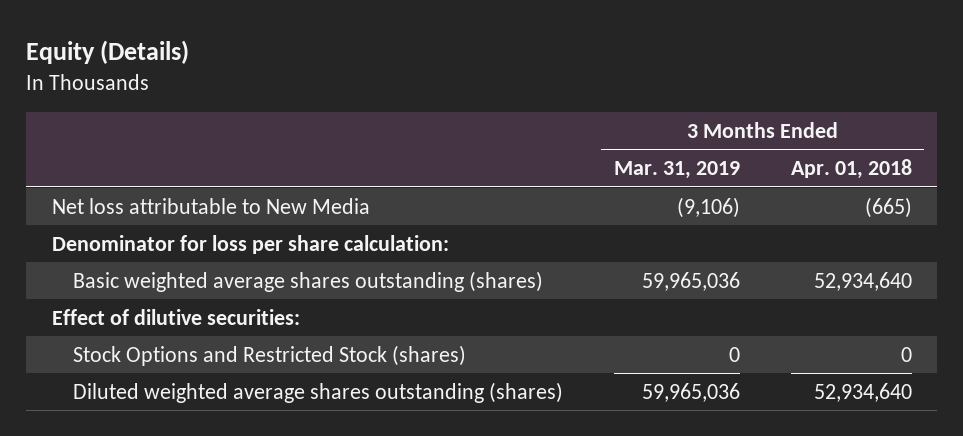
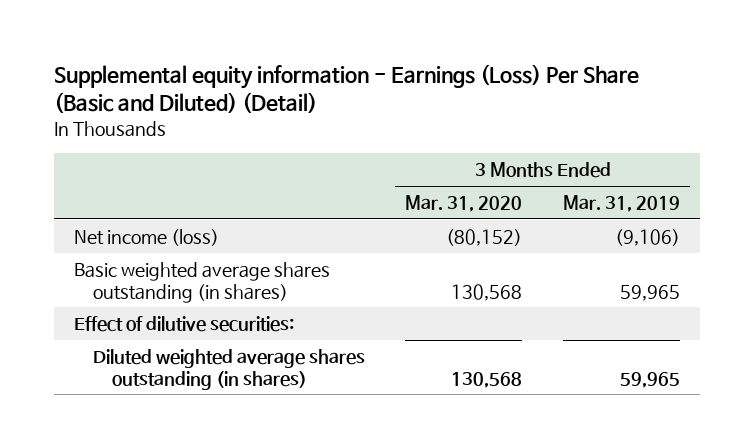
- Equity (Details)
+ Supplemental equity information - Earnings (Loss) Per Share (Basic and Diluted) (Detail)
- | 3 Months Ended Mar. 31, 2019 | 3 Months Ended Apr. 01, 2018
+ | 3 Months Ended Mar. 31, 2020 | 3 Months Ended Mar. 31, 2019
- Net loss attributable to New Media | (9,106) | (665)
- Denominator for loss per share calculation:
- Basic weighted average shares outstanding (shares) | 59,965,036 | 52,934,640
+ Net income (loss) | (80,152) | (9,106)
+ Basic weighted average shares outstanding (in shares) | 130,568 | 59,965
- Stock Options and Restricted Stock (shares) | 0 | 0
- Diluted weighted average shares outstanding (shares) | 59,965,036 | 52,934,640
+ Diluted weighted average shares outstanding (in shares) | 130,568 | 59,965

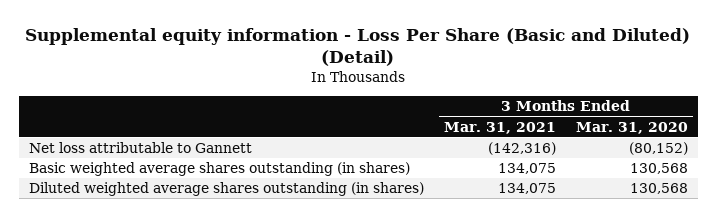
- Supplemental equity information - Earnings (Loss) Per Share (Basic and Diluted) (Detail)
+ Supplemental equity information - Loss Per Share (Basic and Diluted) (Detail)
- | 3 Months Ended Mar. 31, 2020 | 3 Months Ended Mar. 31, 2019
+ | 3 Months Ended Mar. 31, 2021 | 3 Months Ended Mar. 31, 2020
- Net income (loss) | (80,152) | (9,106)
+ Net loss attributable to Gannett | (142,316) | (80,152)
- Effect of dilutive securities:

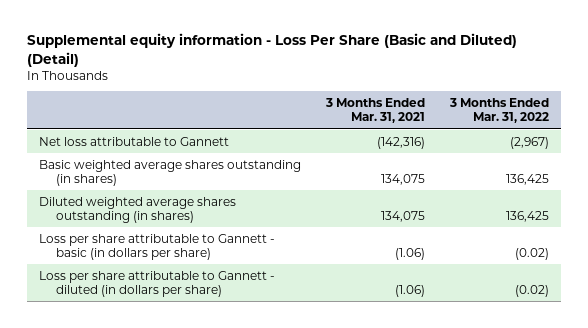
- | 3 Months Ended Mar. 31, 2021 | 3 Months Ended Mar. 31, 2020
+ | 3 Months Ended Mar. 31, 2021 | 3 Months Ended Mar. 31, 2022
+ Loss per share attributable to Gannett - basic (in dollars per share) | (1.06) | (0.02)
+ Loss per share attributable to Gannett - diluted (in dollars per share) | (1.06) | (0.02)

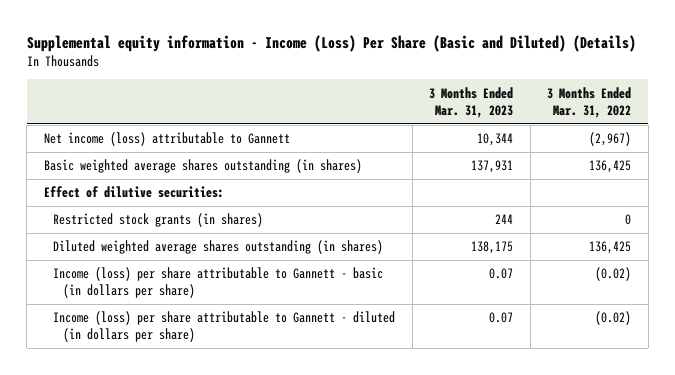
- Supplemental equity information - Loss Per Share (Basic and Diluted) (Detail)
+ Supplemental equity information - Income (Loss) Per Share (Basic and Diluted) (Details)
- | 3 Months Ended Mar. 31, 2021 | 3 Months Ended Mar. 31, 2022
+ | 3 Months Ended Mar. 31, 2023 | 3 Months Ended Mar. 31, 2022
- Net loss attributable to Gannett | (142,316) | (2,967)
+ Net income (loss) attributable to Gannett | 10,344 | (2,967)
+ Effect of dilutive securities:
+ Restricted stock grants (in shares) | 244 | 0
- Loss per share attributable to Gannett - basic (in dollars per share) | (1.06) | (0.02)
- Loss per share attributable to Gannett - diluted (in dollars per share) | (1.06) | (0.02)
+ Income (loss) per share attributable to Gannett - basic (in dollars per share) | 0.07 | (0.02)
+ Income (loss) per share attributable to Gannett - diluted (in dollars per share) | 0.07 | (0.02)

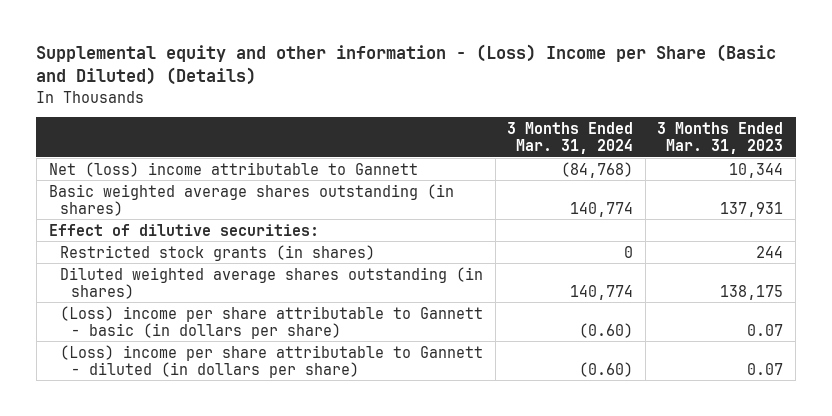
- Supplemental equity information - Income (Loss) Per Share (Basic and Diluted) (Details)
+ Supplemental equity and other information - (Loss) Income per Share (Basic and Diluted) (Details)
- | 3 Months Ended Mar. 31, 2023 | 3 Months Ended Mar. 31, 2022
+ | 3 Months Ended Mar. 31, 2024 | 3 Months Ended Mar. 31, 2023
- Net income (loss) attributable to Gannett | 10,344 | (2,967)
+ Net (loss) income attributable to Gannett | (84,768) | 10,344
- Income (loss) per share attributable to Gannett - basic (in dollars per share) | 0.07 | (0.02)
- Income (loss) per share attributable to Gannett - diluted (in dollars per share) | 0.07 | (0.02)
+ (Loss) income per share attributable to Gannett - basic (in dollars per share) | (0.60) | 0.07
+ (Loss) income per share attributable to Gannett - diluted (in dollars per share) | (0.60) | 0.07

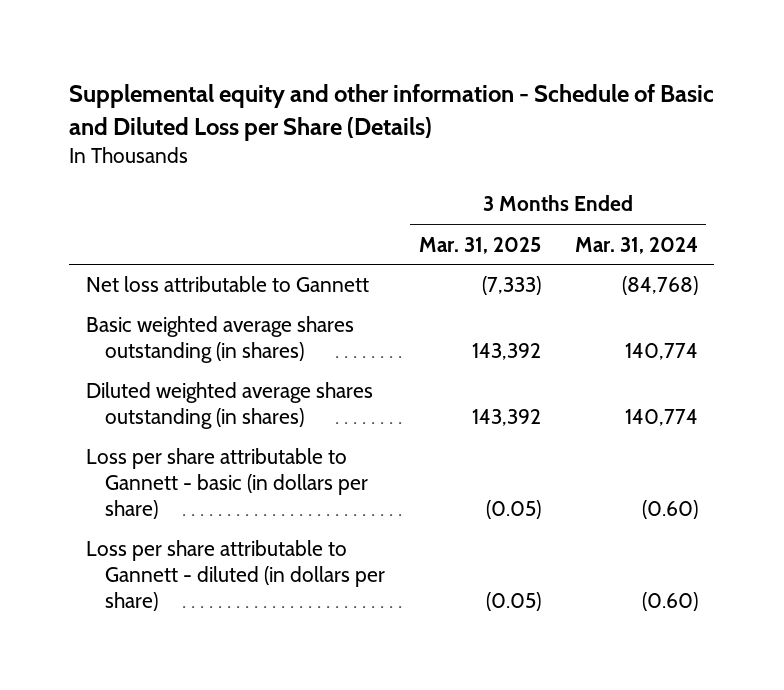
- Supplemental equity and other information - (Loss) Income per Share (Basic and Diluted) (Details)
+ Supplemental equity and other information - Schedule of Basic and Diluted Loss per Share (Details)
- | 3 Months Ended Mar. 31, 2024 | 3 Months Ended Mar. 31, 2023
+ | 3 Months Ended Mar. 31, 2025 | 3 Months Ended Mar. 31, 2024
- Net (loss) income attributable to Gannett | (84,768) | 10,344
+ Net loss attributable to Gannett | (7,333) | (84,768)
- Effect of dilutive securities:
- Restricted stock grants (in shares) | 0 | 244
- (Loss) income per share attributable to Gannett - basic (in dollars per share) | (0.60) | 0.07
- (Loss) income per share attributable to Gannett - diluted (in dollars per share) | (0.60) | 0.07
+ Loss per share attributable to Gannett - basic (in dollars per share) | (0.05) | (0.60)
+ Loss per share attributable to Gannett - diluted (in dollars per share) | (0.05) | (0.60)

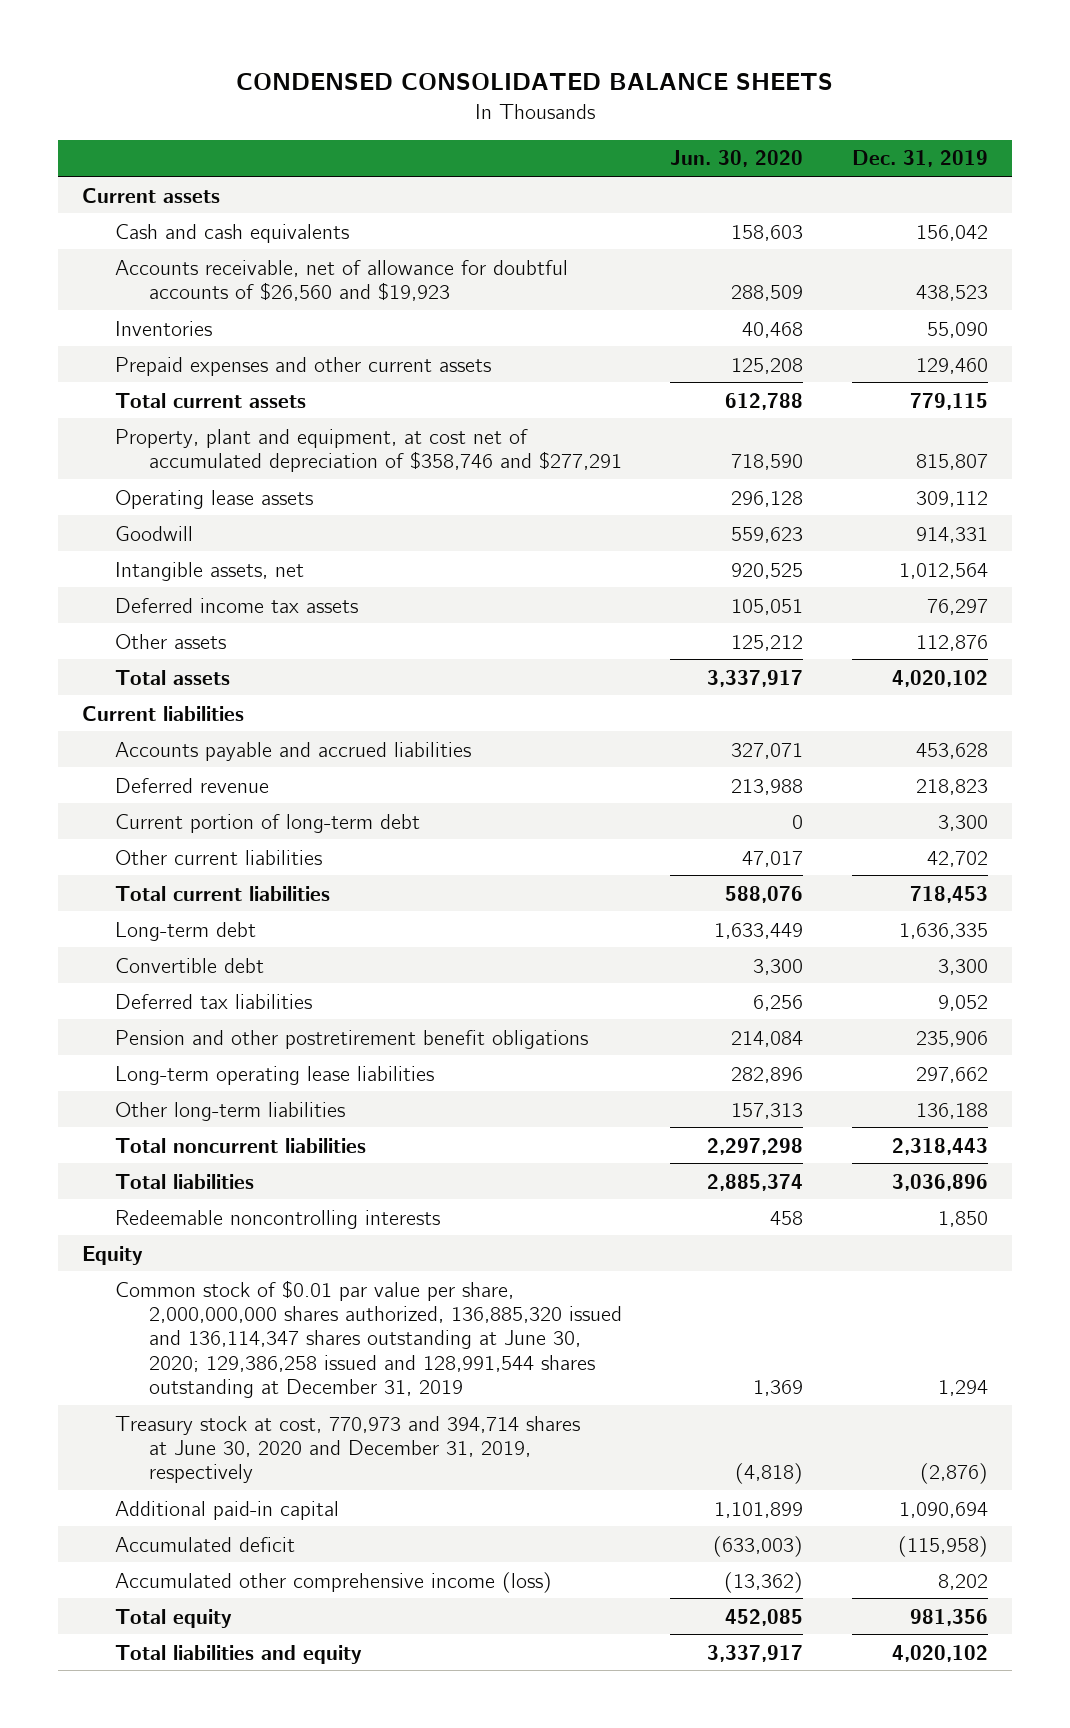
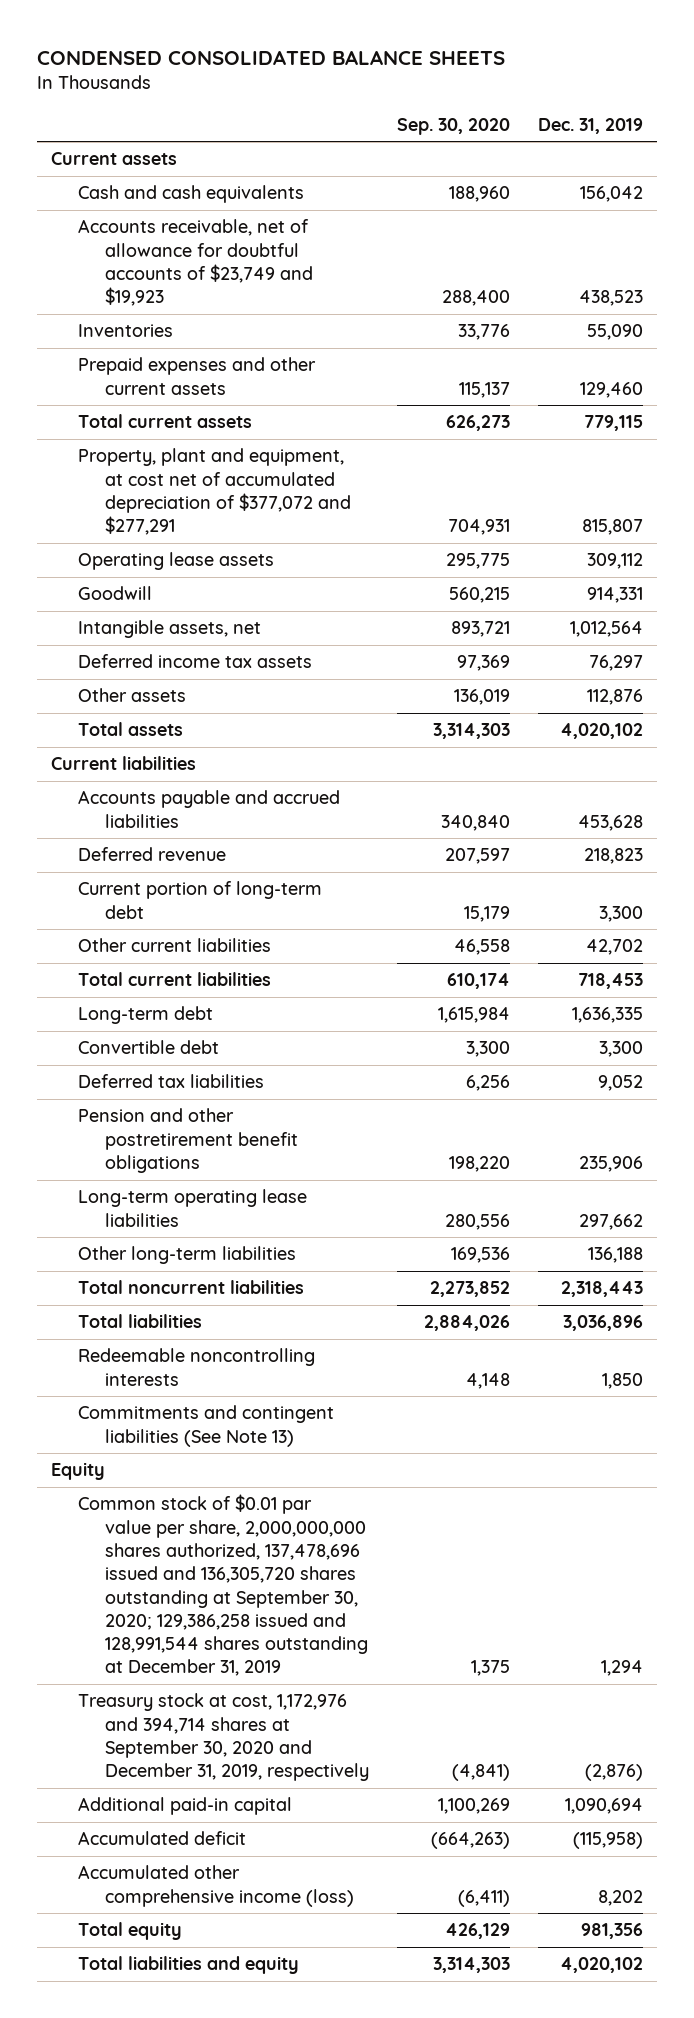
- | Jun. 30, 2020 | Dec. 31, 2019
+ | Sep. 30, 2020 | Dec. 31, 2019
- Accounts receivable, net of allowance for doubtful accounts of $26,560 and $19,923 | 288,509 | 438,523
+ Accounts receivable, net of allowance for doubtful accounts of $23,749 and $19,923 | 288,400 | 438,523
- Property, plant and equipment, at cost net of accumulated depreciation of $358,746 and $277,291 | 718,590 | 815,807
+ Property, plant and equipment, at cost net of accumulated depreciation of $377,072 and $277,291 | 704,931 | 815,807
+ Commitments and contingent liabilities (See Note 13)
- Common stock of $0.01 par value per share, 2,000,000,000 shares authorized, 136,885,320 issued and 136,114,347 shares outstanding at June 30, 2020; 129,386,258 issued and 128,991,544 shares outstanding at December 31, 2019 | 1,369 | 1,294
- Treasury stock at cost, 770,973 and 394,714 shares at June 30, 2020 and December 31, 2019, respectively | (4,818) | (2,876)
+ Common stock of $0.01 par value per share, 2,000,000,000 shares authorized, 137,478,696 issued and 136,305,720 shares outstanding at September 30, 2020; 129,386,258 issued and 128,991,544 shares outstanding at December 31, 2019 | 1,375 | 1,294
+ Treasury stock at cost, 1,172,976 and 394,714 shares at September 30, 2020 and December 31, 2019, respectively | (4,841) | (2,876)

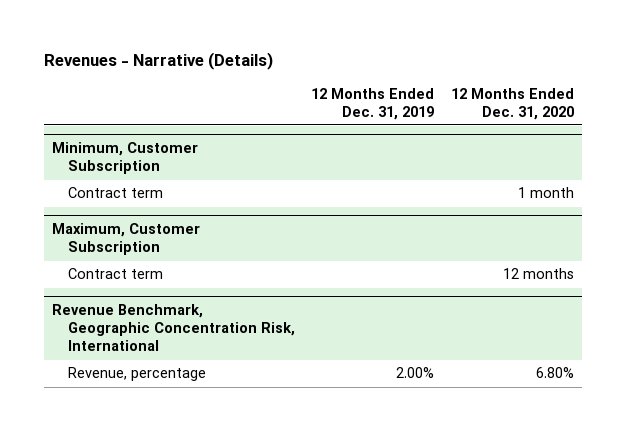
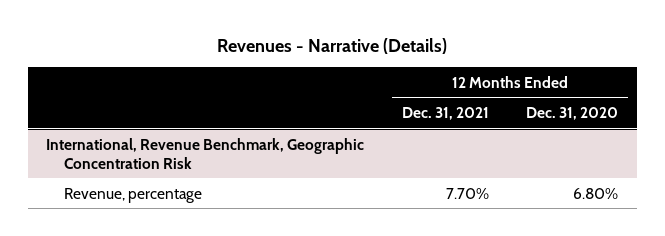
- | 12 Months Ended Dec. 31, 2019 | 12 Months Ended Dec. 31, 2020
+ | 12 Months Ended Dec. 31, 2021 | 12 Months Ended Dec. 31, 2020
- Minimum, Customer Subscription
- Contract term | | 1 month
- Maximum, Customer Subscription
- Contract term | | 12 months
- Revenue Benchmark, Geographic Concentration Risk, International
+ International, Revenue Benchmark, Geographic Concentration Risk

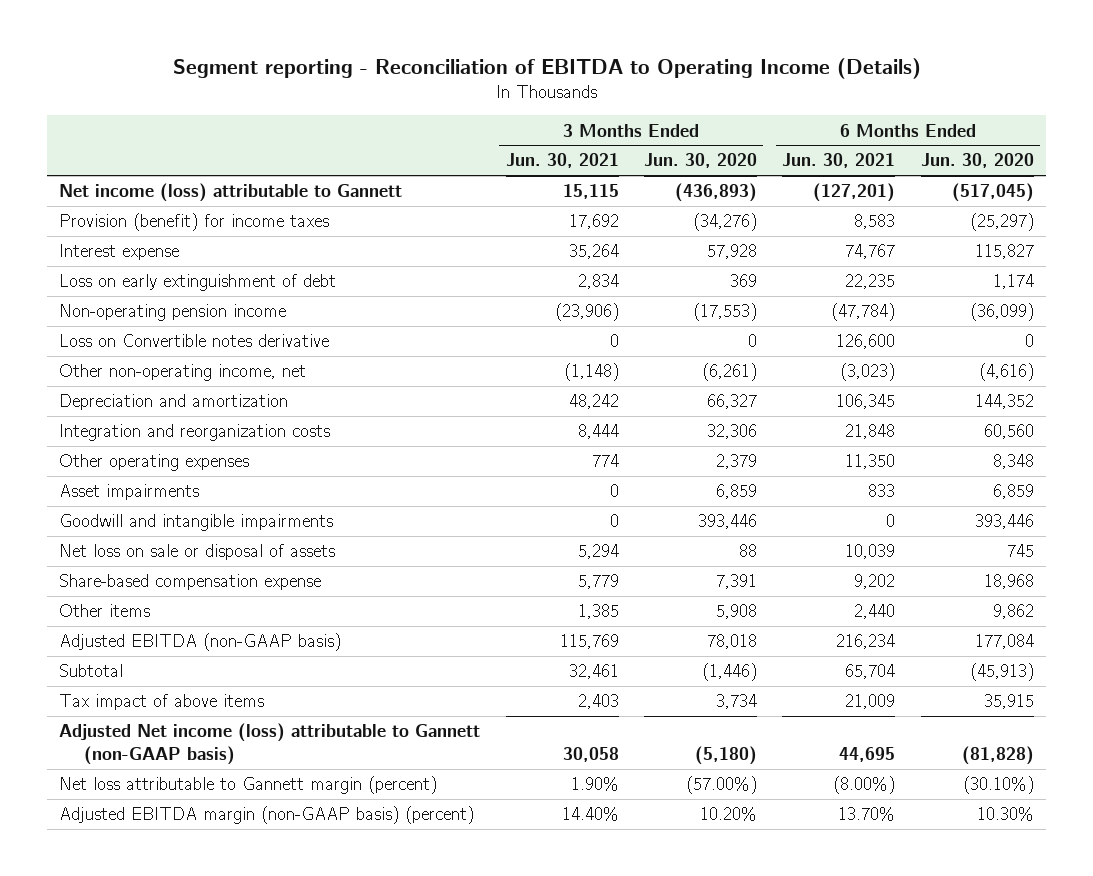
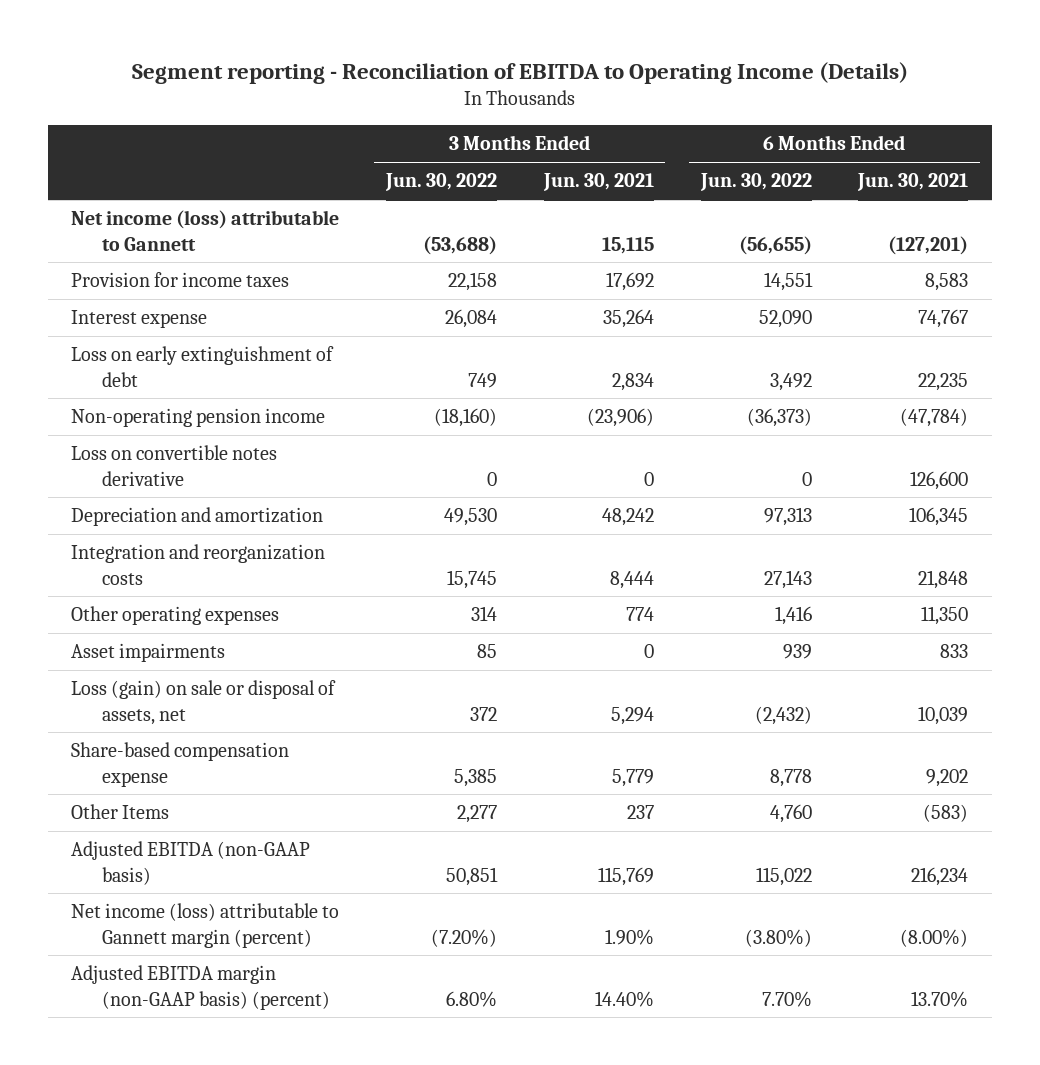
- | 3 Months Ended Jun. 30, 2021 | 3 Months Ended Jun. 30, 2020 | 6 Months Ended Jun. 30, 2021 | 6 Months Ended Jun. 30, 2020
+ | 3 Months Ended Jun. 30, 2022 | 3 Months Ended Jun. 30, 2021 | 6 Months Ended Jun. 30, 2022 | 6 Months Ended Jun. 30, 2021
- Provision (benefit) for income taxes | 17,692 | (34,276) | 8,583 | (25,297)
+ Provision for income taxes | 22,158 | 17,692 | 14,551 | 8,583
- Loss on Convertible notes derivative | 0 | 0 | 126,600 | 0
- Other non-operating income, net | (1,148) | (6,261) | (3,023) | (4,616)
+ Loss on convertible notes derivative | 0 | 0 | 0 | 126,600
- Goodwill and intangible impairments | 0 | 393,446 | 0 | 393,446
- Net loss on sale or disposal of assets | 5,294 | 88 | 10,039 | 745
+ Loss (gain) on sale or disposal of assets, net | 372 | 5,294 | (2,432) | 10,039
- Other items | 1,385 | 5,908 | 2,440 | 9,862
+ Other Items | 2,277 | 237 | 4,760 | (583)
- Subtotal | 32,461 | (1,446) | 65,704 | (45,913)
- Tax impact of above items | 2,403 | 3,734 | 21,009 | 35,915
- Adjusted Net income (loss) attributable to Gannett (non-GAAP basis) | 30,058 | (5,180) | 44,695 | (81,828)
- Net loss attributable to Gannett margin (percent) | 1.90% | (57.00%) | (8.00%) | (30.10%)
+ Net income (loss) attributable to Gannett margin (percent) | (7.20%) | 1.90% | (3.80%) | (8.00%)

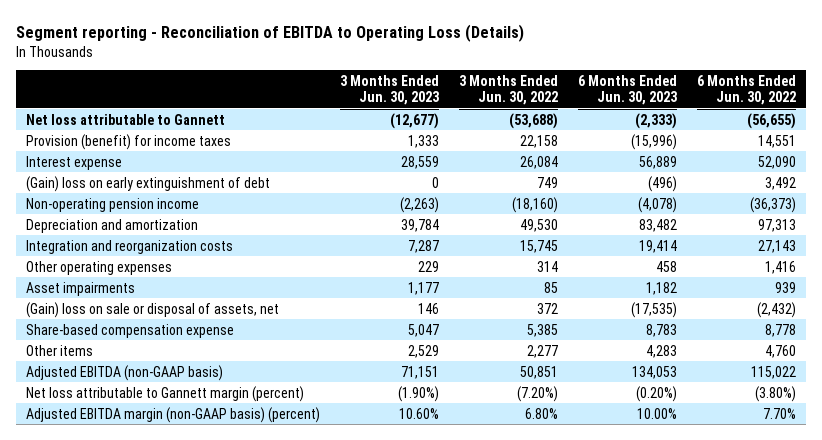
- Segment reporting - Reconciliation of EBITDA to Operating Income (Details)
+ Segment reporting - Reconciliation of EBITDA to Operating Loss (Details)
- | 3 Months Ended Jun. 30, 2022 | 3 Months Ended Jun. 30, 2021 | 6 Months Ended Jun. 30, 2022 | 6 Months Ended Jun. 30, 2021
+ | 3 Months Ended Jun. 30, 2023 | 3 Months Ended Jun. 30, 2022 | 6 Months Ended Jun. 30, 2023 | 6 Months Ended Jun. 30, 2022
- Net income (loss) attributable to Gannett | (53,688) | 15,115 | (56,655) | (127,201)
- Provision for income taxes | 22,158 | 17,692 | 14,551 | 8,583
+ Net loss attributable to Gannett | (12,677) | (53,688) | (2,333) | (56,655)
+ Provision (benefit) for income taxes | 1,333 | 22,158 | (15,996) | 14,551
- Loss on early extinguishment of debt | 749 | 2,834 | 3,492 | 22,235
+ (Gain) loss on early extinguishment of debt | 0 | 749 | (496) | 3,492
- Loss on convertible notes derivative | 0 | 0 | 0 | 126,600
- Loss (gain) on sale or disposal of assets, net | 372 | 5,294 | (2,432) | 10,039
+ (Gain) loss on sale or disposal of assets, net | 146 | 372 | (17,535) | (2,432)
- Other Items | 2,277 | 237 | 4,760 | (583)
+ Other items | 2,529 | 2,277 | 4,283 | 4,760
- Net income (loss) attributable to Gannett margin (percent) | (7.20%) | 1.90% | (3.80%) | (8.00%)
+ Net loss attributable to Gannett margin (percent) | (1.90%) | (7.20%) | (0.20%) | (3.80%)

